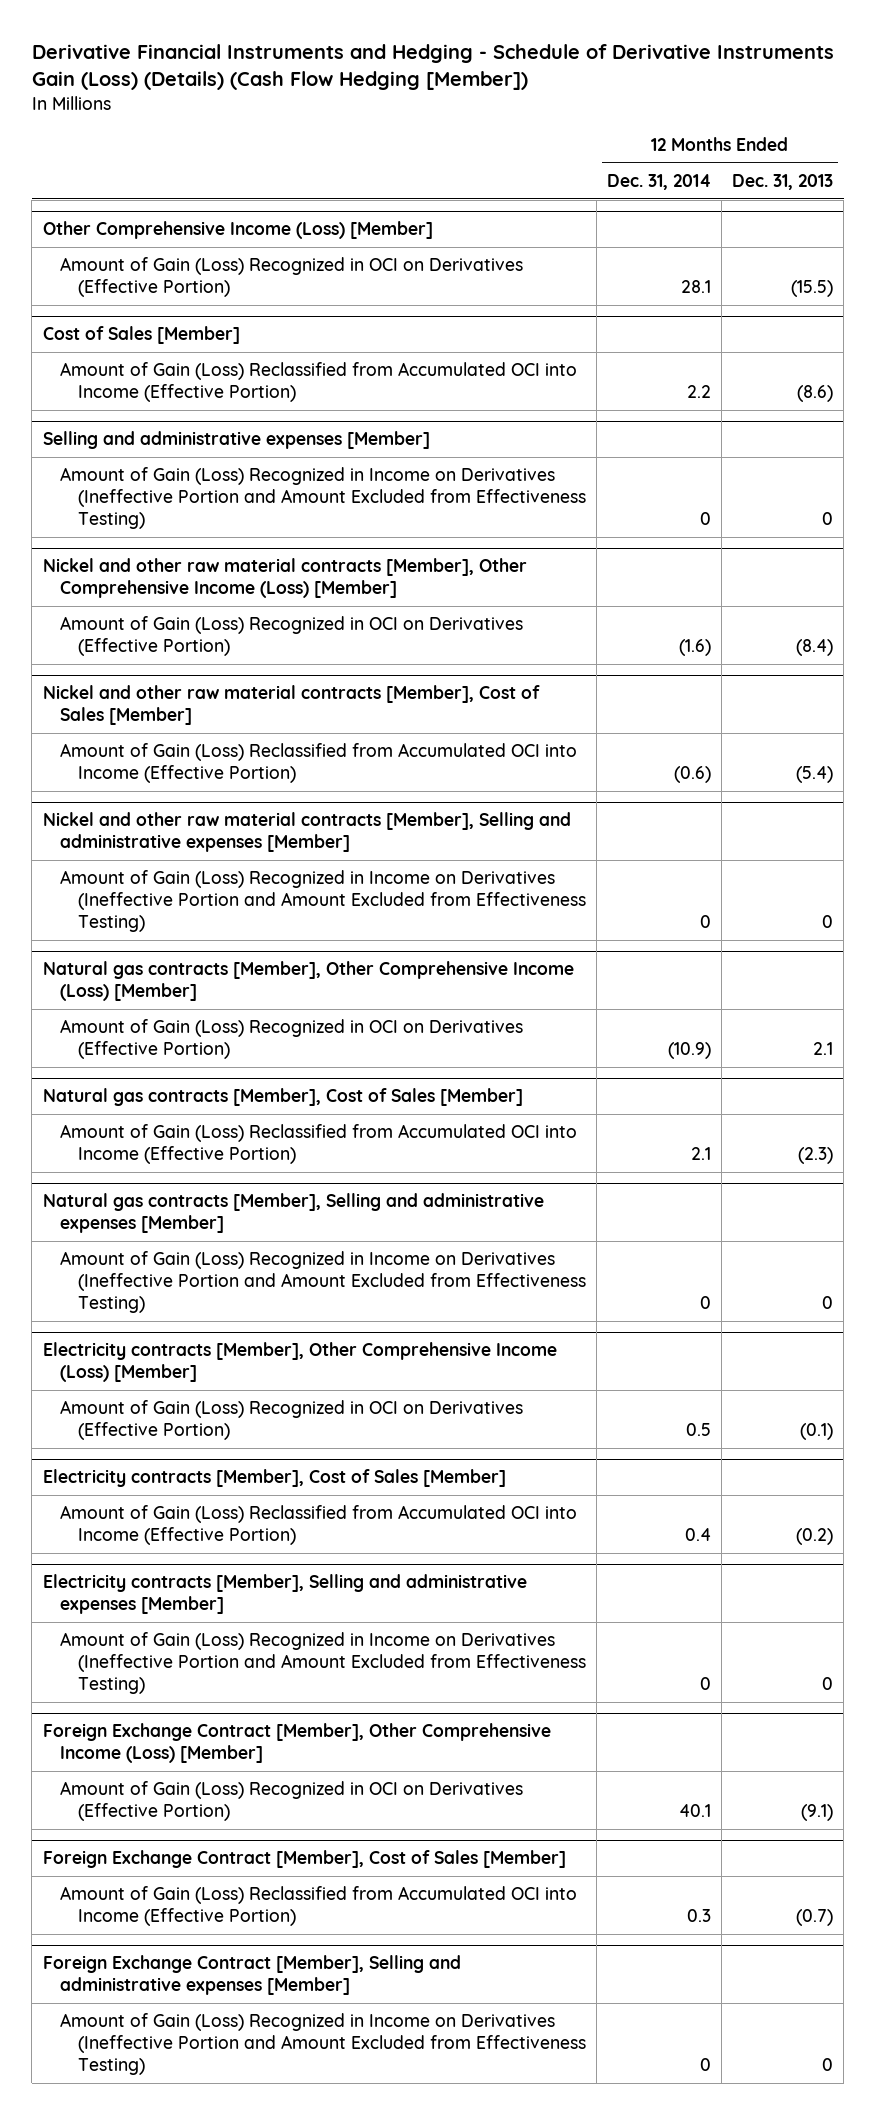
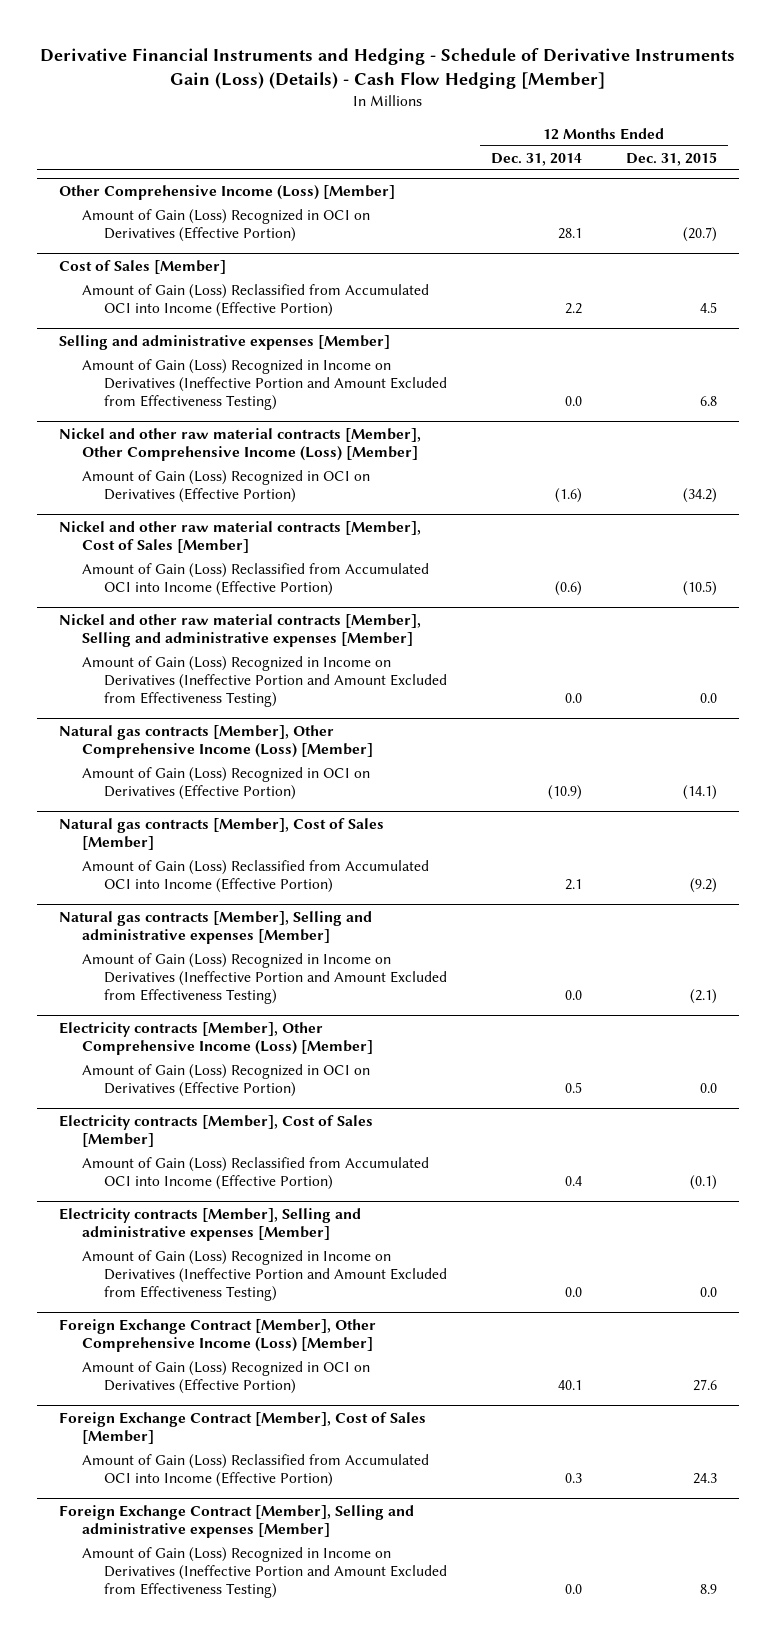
- Derivative Financial Instruments and Hedging - Schedule of Derivative Instruments Gain (Loss) (Details) (Cash Flow Hedging [Member])
+ Derivative Financial Instruments and Hedging - Schedule of Derivative Instruments Gain (Loss) (Details) - Cash Flow Hedging [Member]
- | 12 Months Ended Dec. 31, 2014 | 12 Months Ended Dec. 31, 2013
+ | 12 Months Ended Dec. 31, 2014 | 12 Months Ended Dec. 31, 2015
@ Selling and administrative expenses [Member]
- Amount of Gain (Loss) Recognized in Income on Derivatives (Ineffective Portion and Amount Excluded from Effectiveness Testing) | 0 | 0
+ Amount of Gain (Loss) Recognized in Income on Derivatives (Ineffective Portion and Amount Excluded from Effectiveness Testing) | 0.0 | 6.8
@ Nickel and other raw material contracts [Member], Selling and administrative expenses [Member]
- Amount of Gain (Loss) Recognized in Income on Derivatives (Ineffective Portion and Amount Excluded from Effectiveness Testing) | 0 | 0
+ Amount of Gain (Loss) Recognized in Income on Derivatives (Ineffective Portion and Amount Excluded from Effectiveness Testing) | 0.0 | 0.0
@ Natural gas contracts [Member], Selling and administrative expenses [Member]
- Amount of Gain (Loss) Recognized in Income on Derivatives (Ineffective Portion and Amount Excluded from Effectiveness Testing) | 0 | 0
+ Amount of Gain (Loss) Recognized in Income on Derivatives (Ineffective Portion and Amount Excluded from Effectiveness Testing) | 0.0 | (2.1)
@ Electricity contracts [Member], Selling and administrative expenses [Member]
- Amount of Gain (Loss) Recognized in Income on Derivatives (Ineffective Portion and Amount Excluded from Effectiveness Testing) | 0 | 0
+ Amount of Gain (Loss) Recognized in Income on Derivatives (Ineffective Portion and Amount Excluded from Effectiveness Testing) | 0.0 | 0.0
@ Foreign Exchange Contract [Member], Selling and administrative expenses [Member]
- Amount of Gain (Loss) Recognized in Income on Derivatives (Ineffective Portion and Amount Excluded from Effectiveness Testing) | 0 | 0
+ Amount of Gain (Loss) Recognized in Income on Derivatives (Ineffective Portion and Amount Excluded from Effectiveness Testing) | 0.0 | 8.9

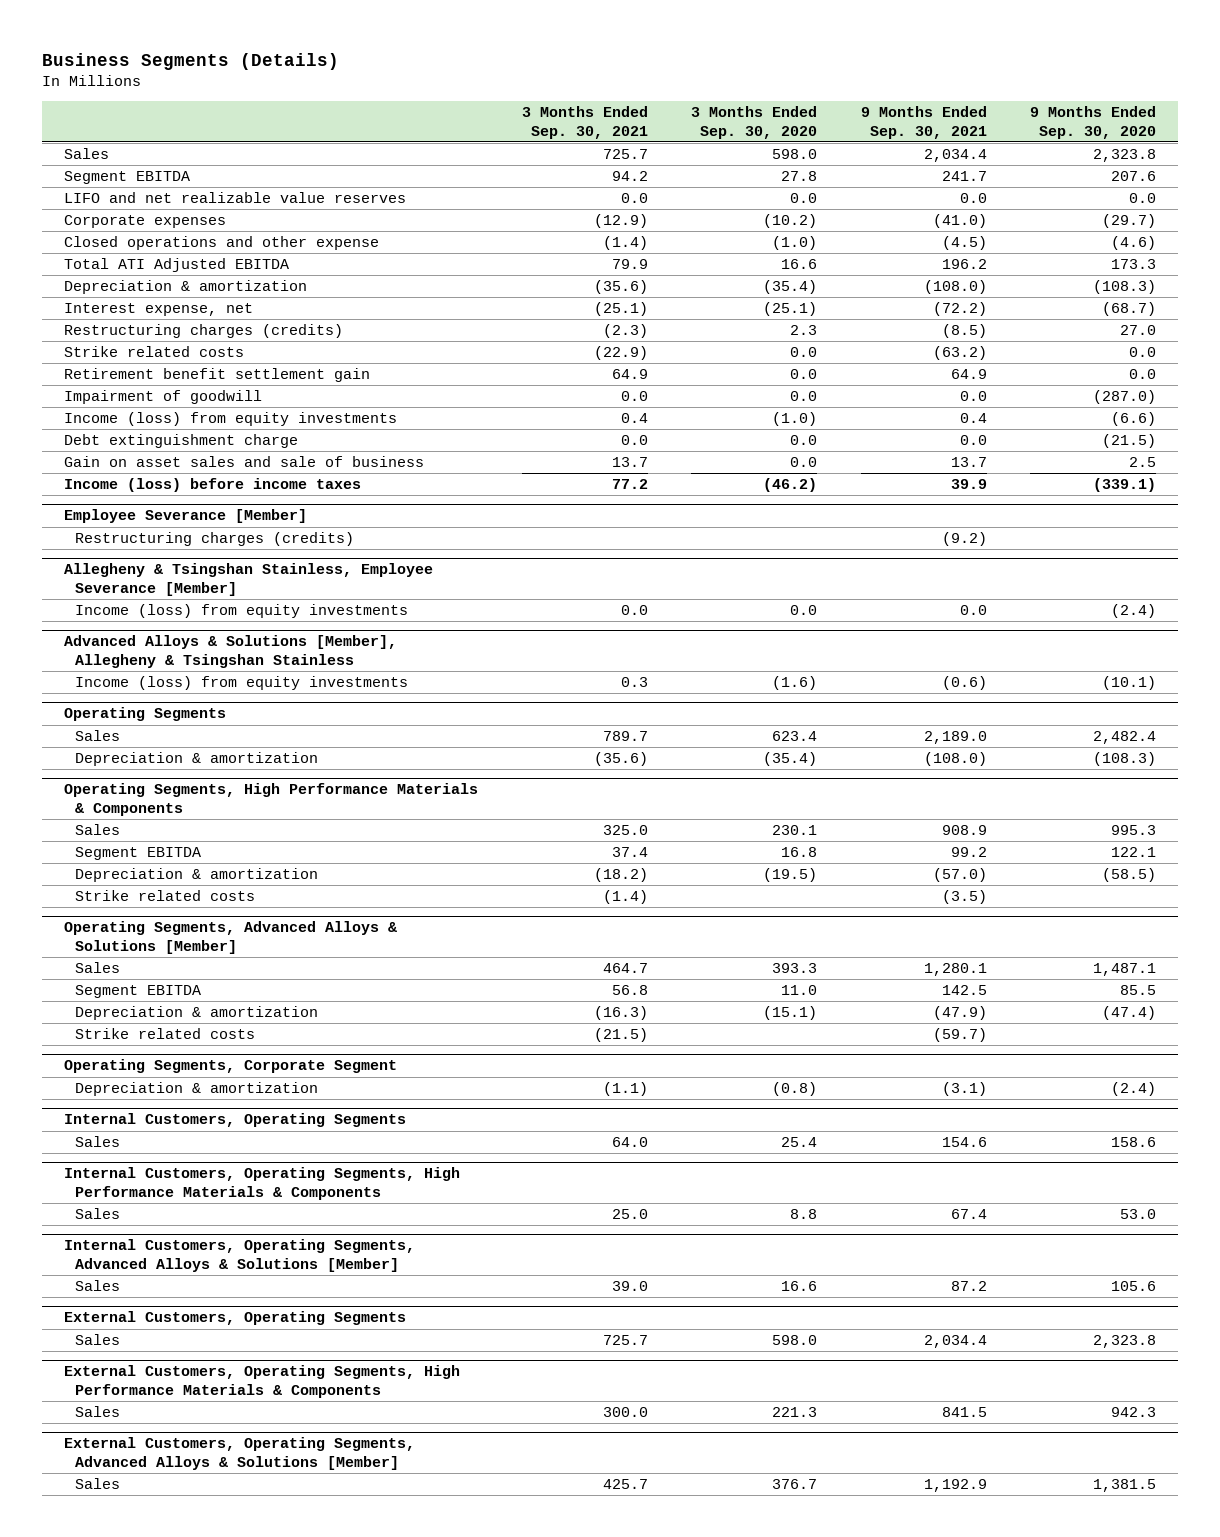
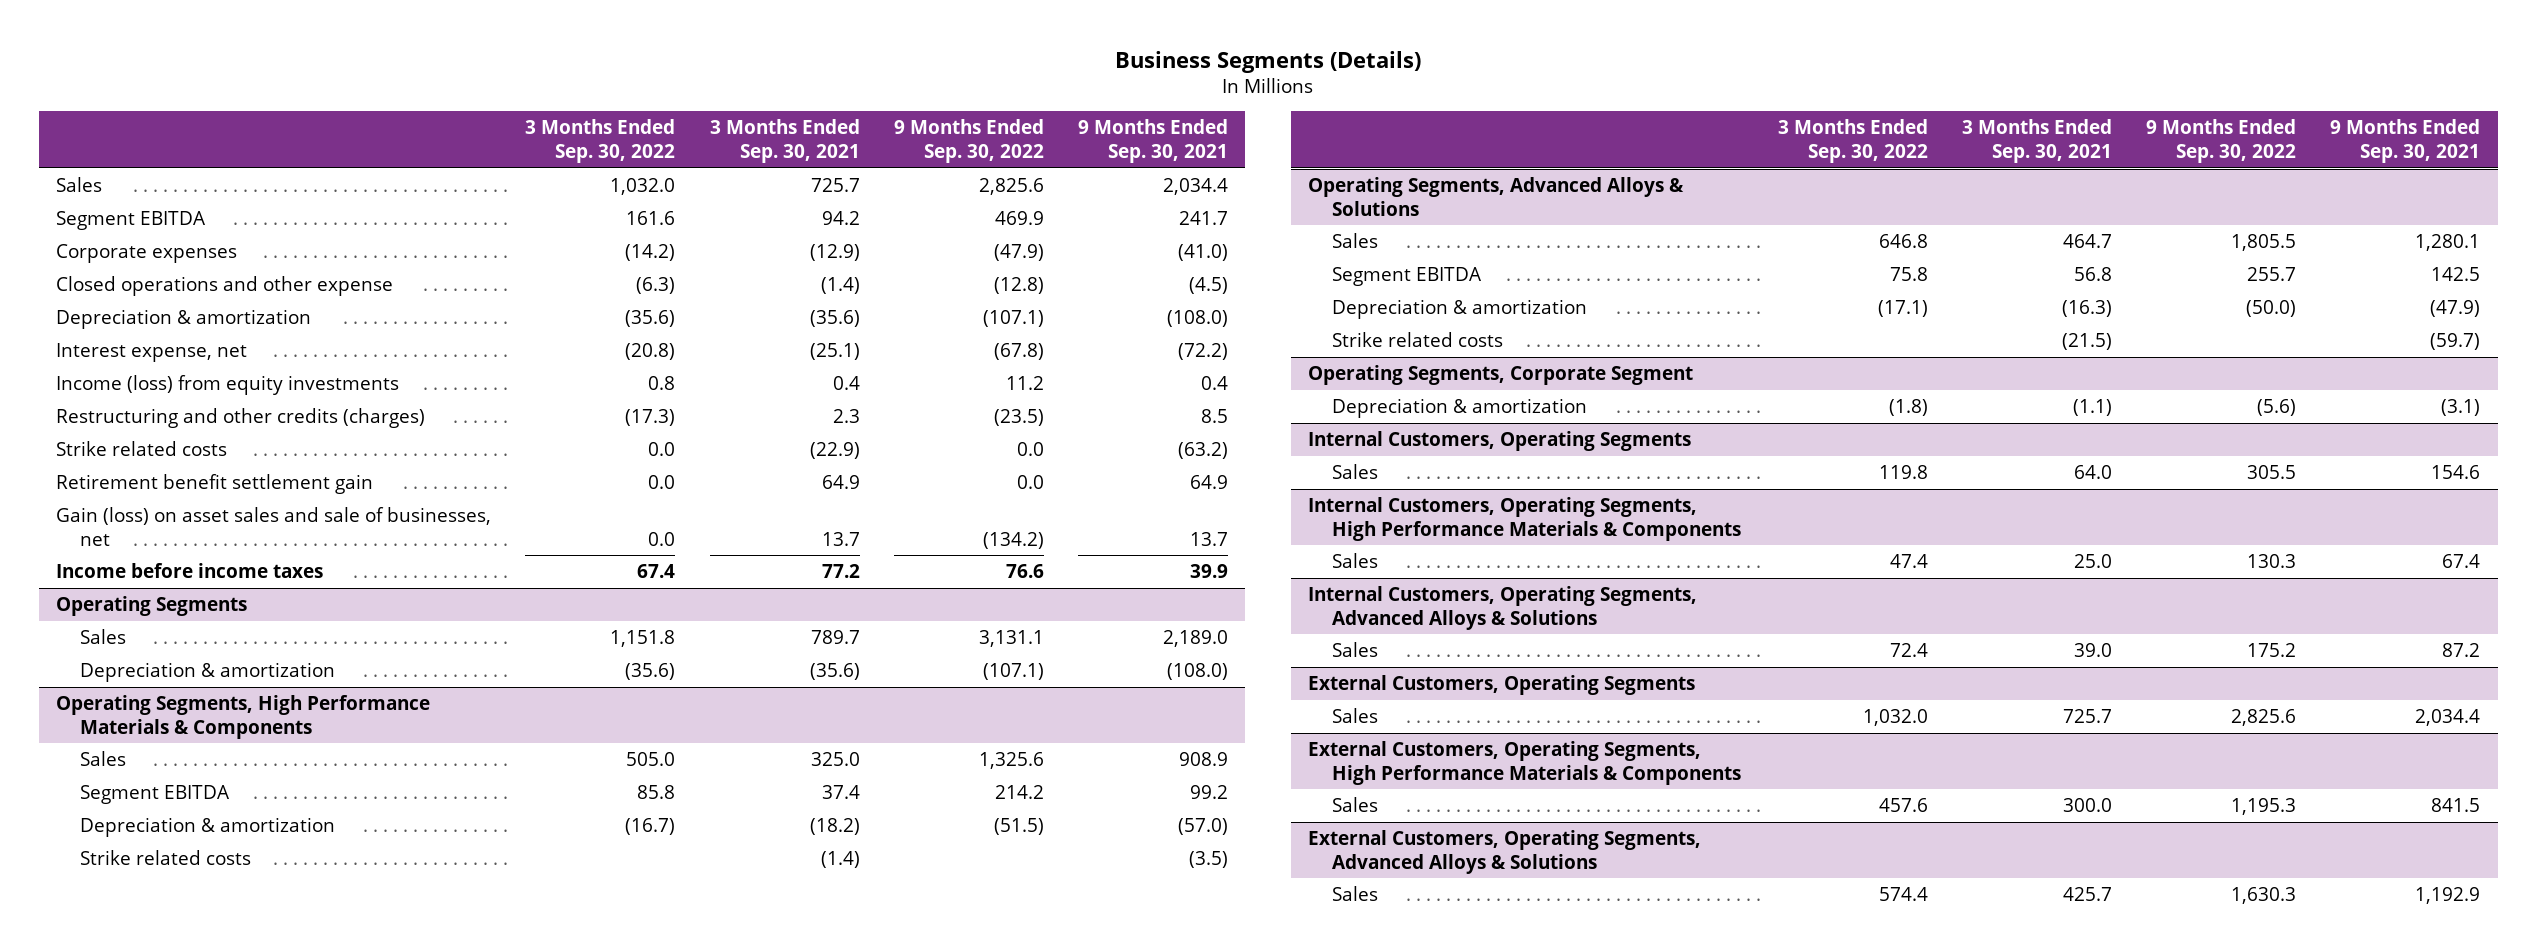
- | 3 Months Ended Sep. 30, 2021 | 3 Months Ended Sep. 30, 2020 | 9 Months Ended Sep. 30, 2021 | 9 Months Ended Sep. 30, 2020
+ | 3 Months Ended Sep. 30, 2022 | 3 Months Ended Sep. 30, 2021 | 9 Months Ended Sep. 30, 2022 | 9 Months Ended Sep. 30, 2021
- LIFO and net realizable value reserves | 0.0 | 0.0 | 0.0 | 0.0
- Total ATI Adjusted EBITDA | 79.9 | 16.6 | 196.2 | 173.3
- Restructuring charges (credits) | (2.3) | 2.3 | (8.5) | 27.0
moved up: Income (loss) from equity investments | 0.8 | 0.4 | 11.2 | 0.4
+ Restructuring and other credits (charges) | (17.3) | 2.3 | (23.5) | 8.5
- Impairment of goodwill | 0.0 | 0.0 | 0.0 | (287.0)
- Debt extinguishment charge | 0.0 | 0.0 | 0.0 | (21.5)
- Gain on asset sales and sale of business | 13.7 | 0.0 | 13.7 | 2.5
- Income (loss) before income taxes | 77.2 | (46.2) | 39.9 | (339.1)
- Employee Severance [Member]
- Restructuring charges (credits) | | | (9.2) |
- Allegheny & Tsingshan Stainless, Employee Severance [Member]
- Income (loss) from equity investments | 0.0 | 0.0 | 0.0 | (2.4)
- Advanced Alloys & Solutions [Member], Allegheny & Tsingshan Stainless
- Income (loss) from equity investments | 0.3 | (1.6) | (0.6) | (10.1)
+ Gain (loss) on asset sales and sale of businesses, net | 0.0 | 13.7 | (134.2) | 13.7
+ Income before income taxes | 67.4 | 77.2 | 76.6 | 39.9
- Operating Segments, Advanced Alloys & Solutions [Member]
+ Operating Segments, Advanced Alloys & Solutions
- Internal Customers, Operating Segments, Advanced Alloys & Solutions [Member]
+ Internal Customers, Operating Segments, Advanced Alloys & Solutions
- External Customers, Operating Segments, Advanced Alloys & Solutions [Member]
+ External Customers, Operating Segments, Advanced Alloys & Solutions

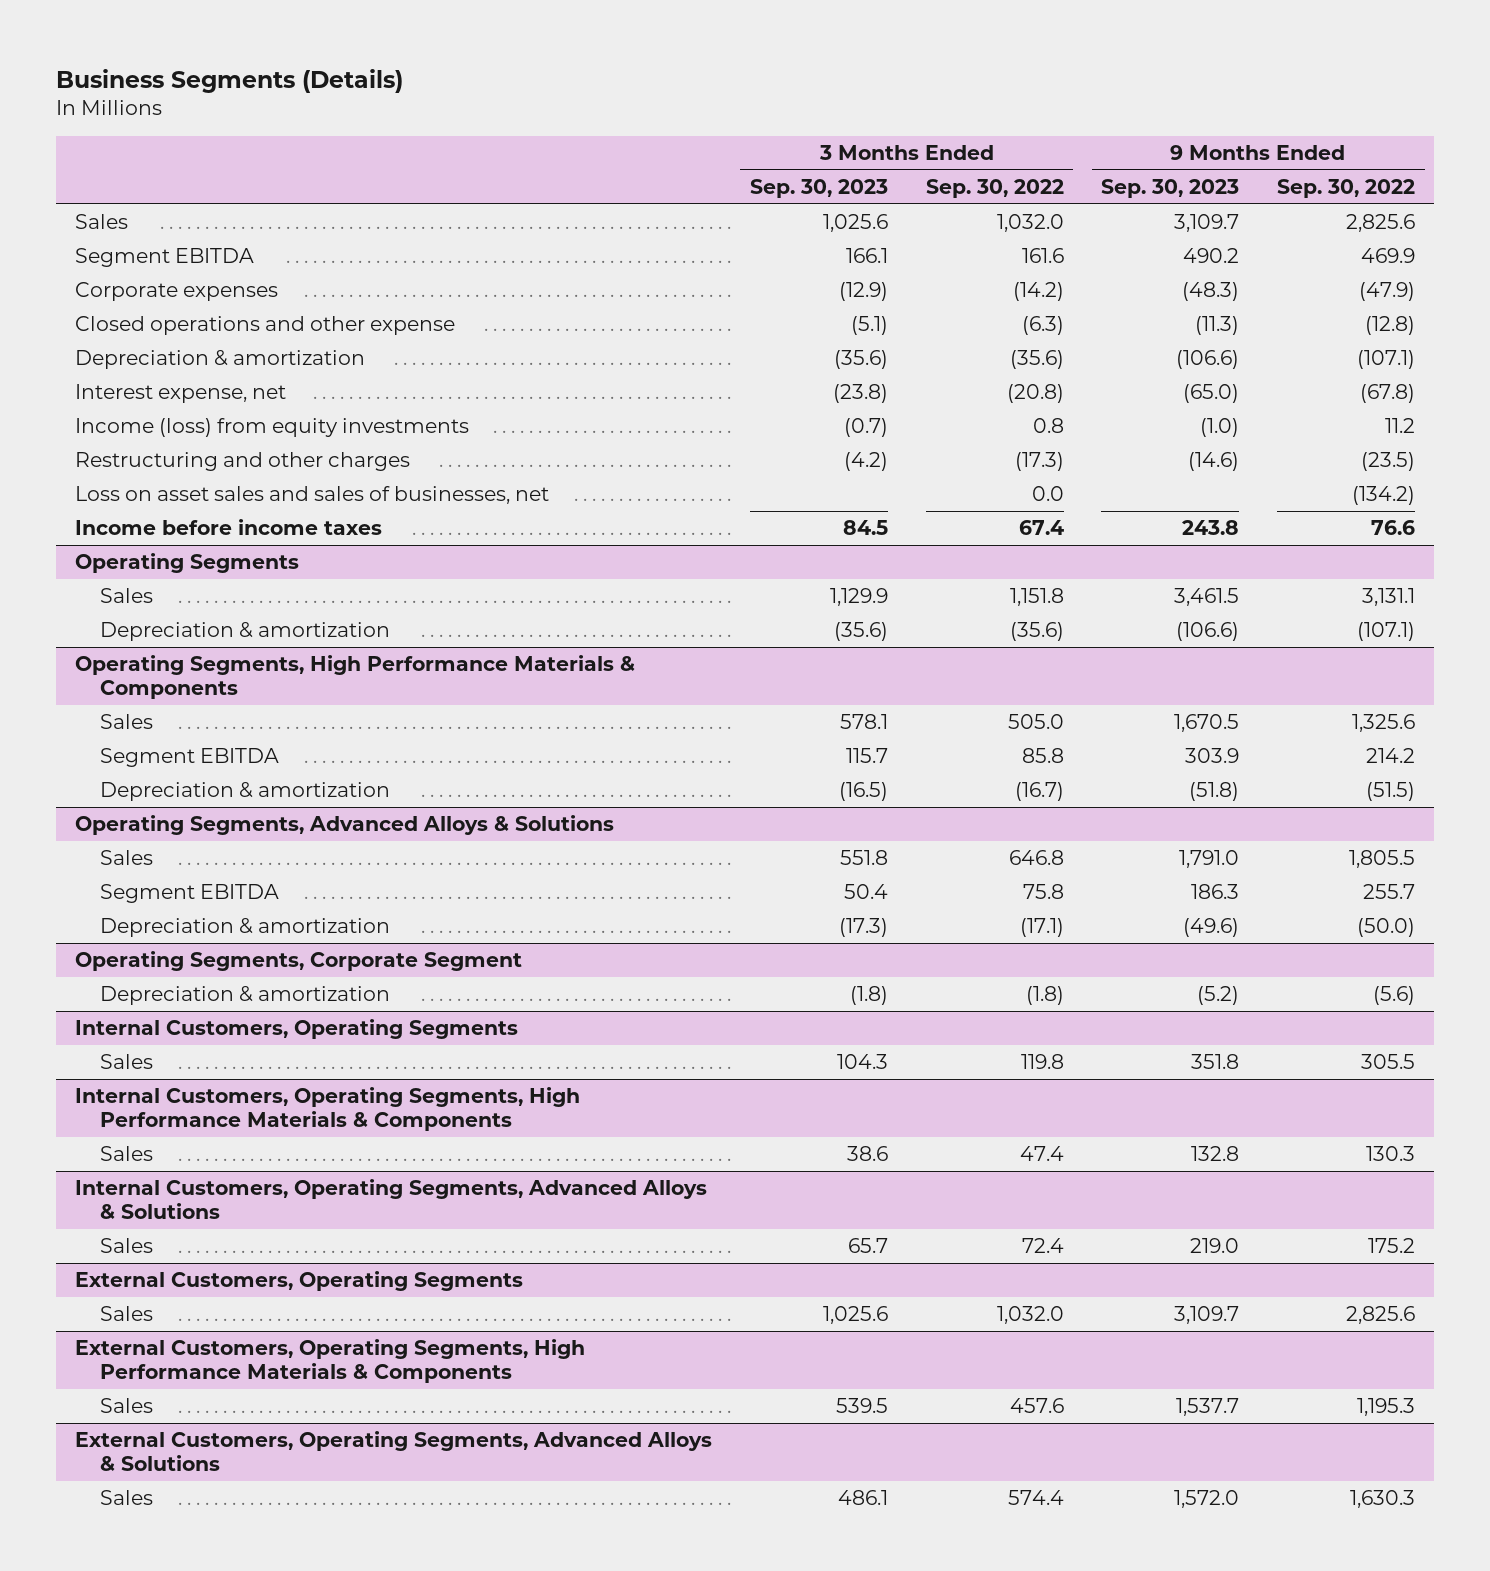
- | 3 Months Ended Sep. 30, 2022 | 3 Months Ended Sep. 30, 2021 | 9 Months Ended Sep. 30, 2022 | 9 Months Ended Sep. 30, 2021
+ | 3 Months Ended Sep. 30, 2023 | 3 Months Ended Sep. 30, 2022 | 9 Months Ended Sep. 30, 2023 | 9 Months Ended Sep. 30, 2022
- Restructuring and other credits (charges) | (17.3) | 2.3 | (23.5) | 8.5
- Strike related costs | 0.0 | (22.9) | 0.0 | (63.2)
- Retirement benefit settlement gain | 0.0 | 64.9 | 0.0 | 64.9
- Gain (loss) on asset sales and sale of businesses, net | 0.0 | 13.7 | (134.2) | 13.7
+ Restructuring and other charges | (4.2) | (17.3) | (14.6) | (23.5)
+ Loss on asset sales and sales of businesses, net | | 0.0 | | (134.2)
@ Operating Segments, High Performance Materials & Components
- Strike related costs | | (1.4) | | (3.5)
@ Operating Segments, Advanced Alloys & Solutions
- Strike related costs | | (21.5) | | (59.7)

